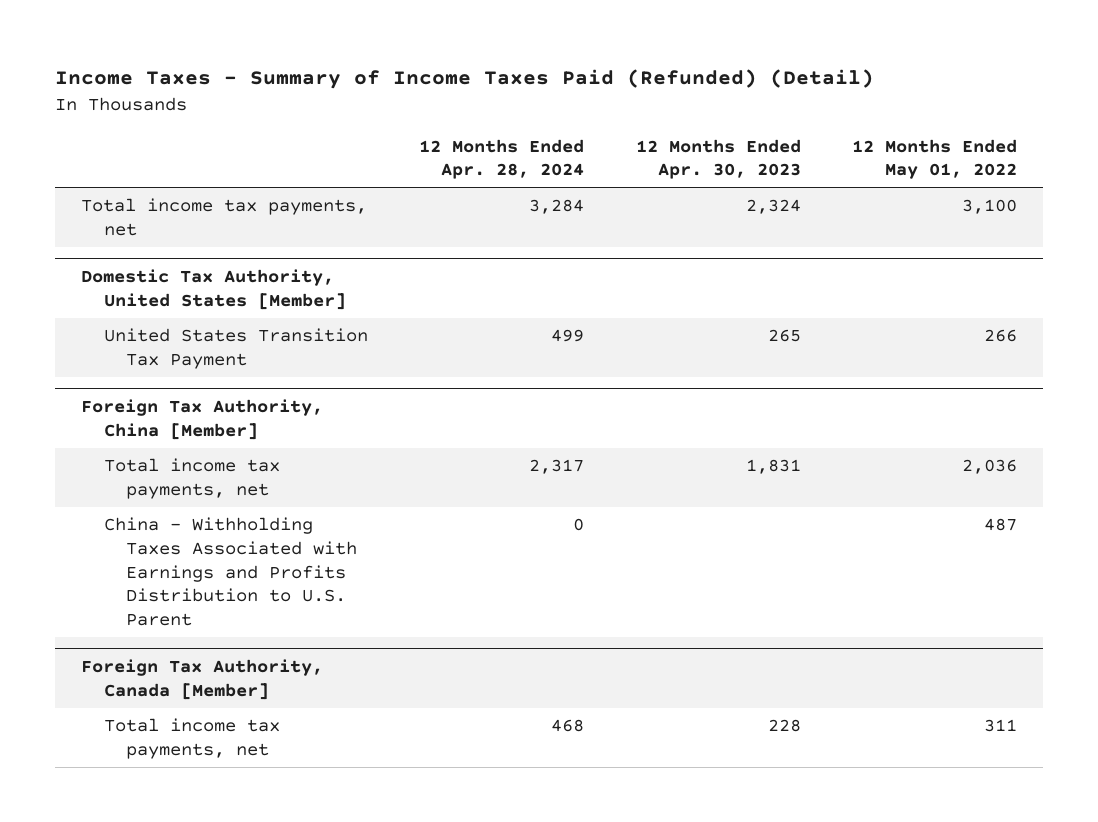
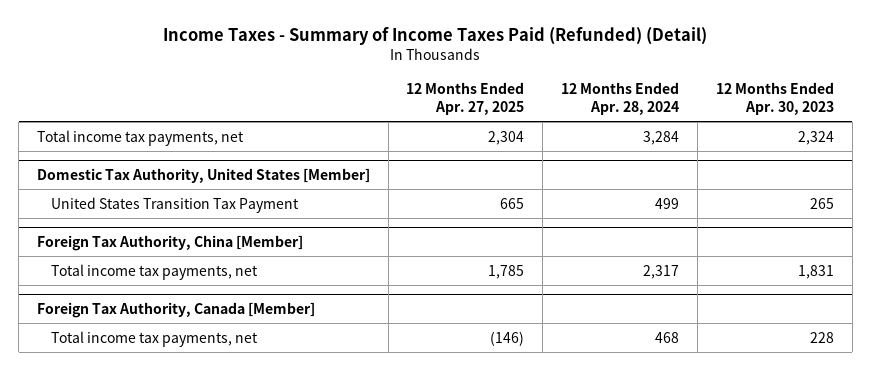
- | 12 Months Ended Apr. 28, 2024 | 12 Months Ended Apr. 30, 2023 | 12 Months Ended May 01, 2022
+ | 12 Months Ended Apr. 27, 2025 | 12 Months Ended Apr. 28, 2024 | 12 Months Ended Apr. 30, 2023
@ Foreign Tax Authority, China [Member]
- China - Withholding Taxes Associated with Earnings and Profits Distribution to U.S. Parent | 0 | | 487

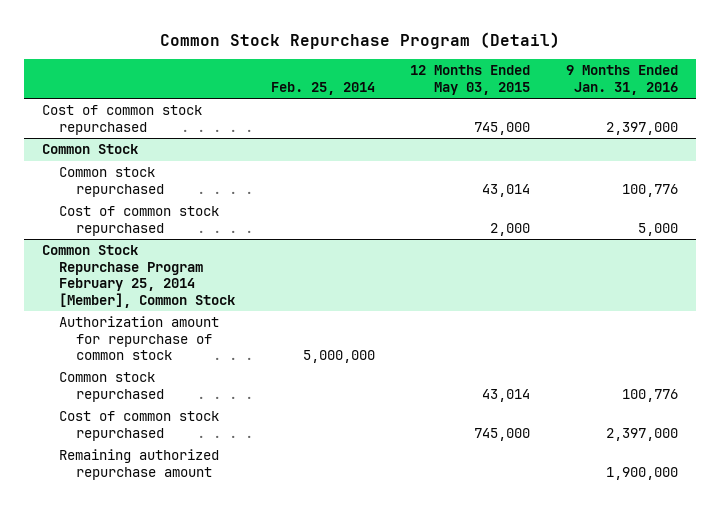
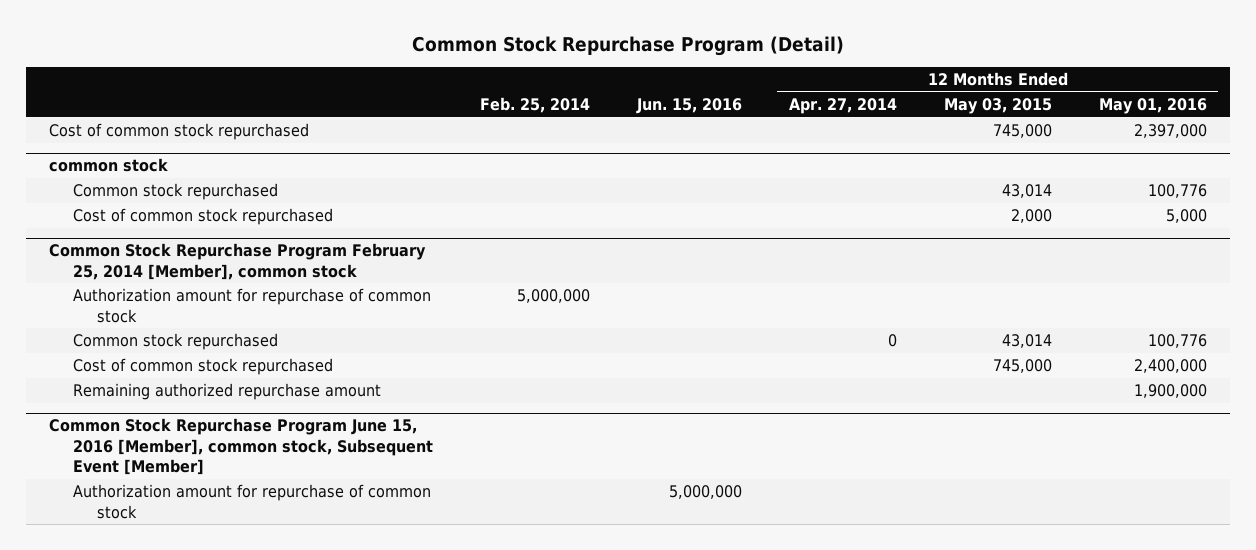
- | Feb. 25, 2014 | 12 Months Ended May 03, 2015 | 9 Months Ended Jan. 31, 2016
+ | Feb. 25, 2014 | Jun. 15, 2016 | 12 Months Ended Apr. 27, 2014 | 12 Months Ended May 03, 2015 | 12 Months Ended May 01, 2016
- Common Stock
+ common stock
- Common Stock Repurchase Program February 25, 2014 [Member], Common Stock
+ Common Stock Repurchase Program February 25, 2014 [Member], common stock
+ Common Stock Repurchase Program June 15, 2016 [Member], common stock, Subsequent Event [Member]
+ Authorization amount for repurchase of common stock | | 5,000,000 | | |

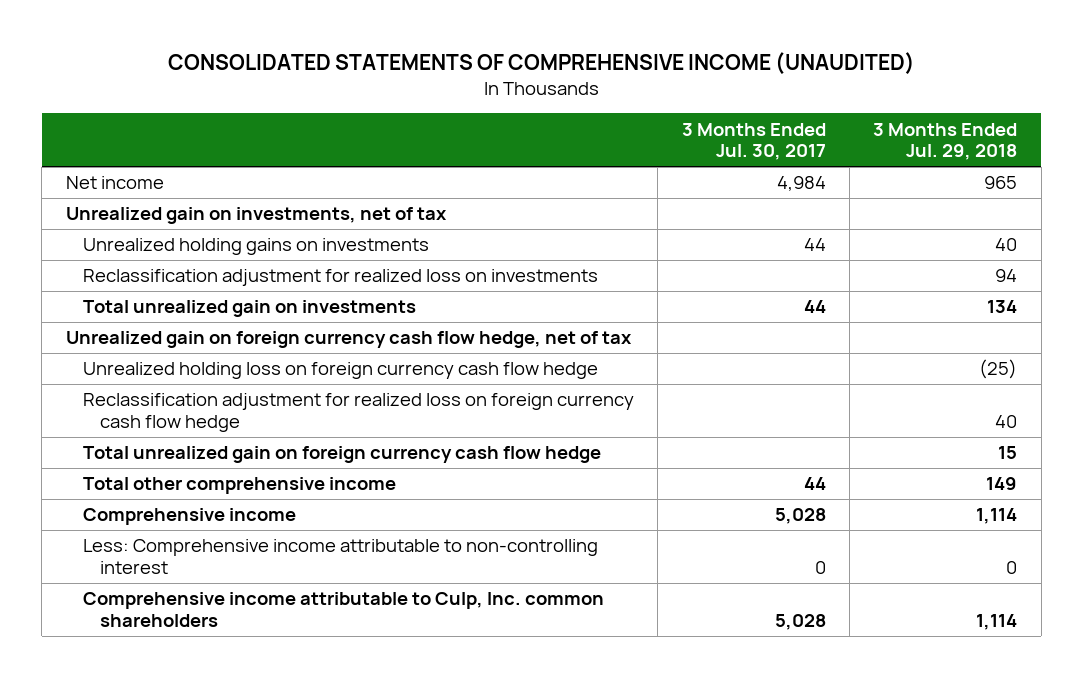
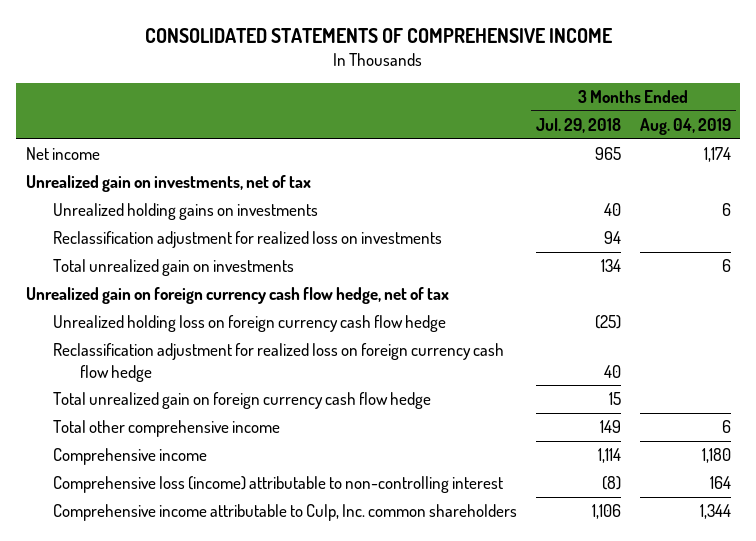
- CONSOLIDATED STATEMENTS OF COMPREHENSIVE INCOME (UNAUDITED)
+ CONSOLIDATED STATEMENTS OF COMPREHENSIVE INCOME
- | 3 Months Ended Jul. 30, 2017 | 3 Months Ended Jul. 29, 2018
+ | 3 Months Ended Jul. 29, 2018 | 3 Months Ended Aug. 04, 2019
- Less: Comprehensive income attributable to non-controlling interest | 0 | 0
- Comprehensive income attributable to Culp, Inc. common shareholders | 5,028 | 1,114
+ Comprehensive loss (income) attributable to non-controlling interest | (8) | 164
+ Comprehensive income attributable to Culp, Inc. common shareholders | 1,106 | 1,344

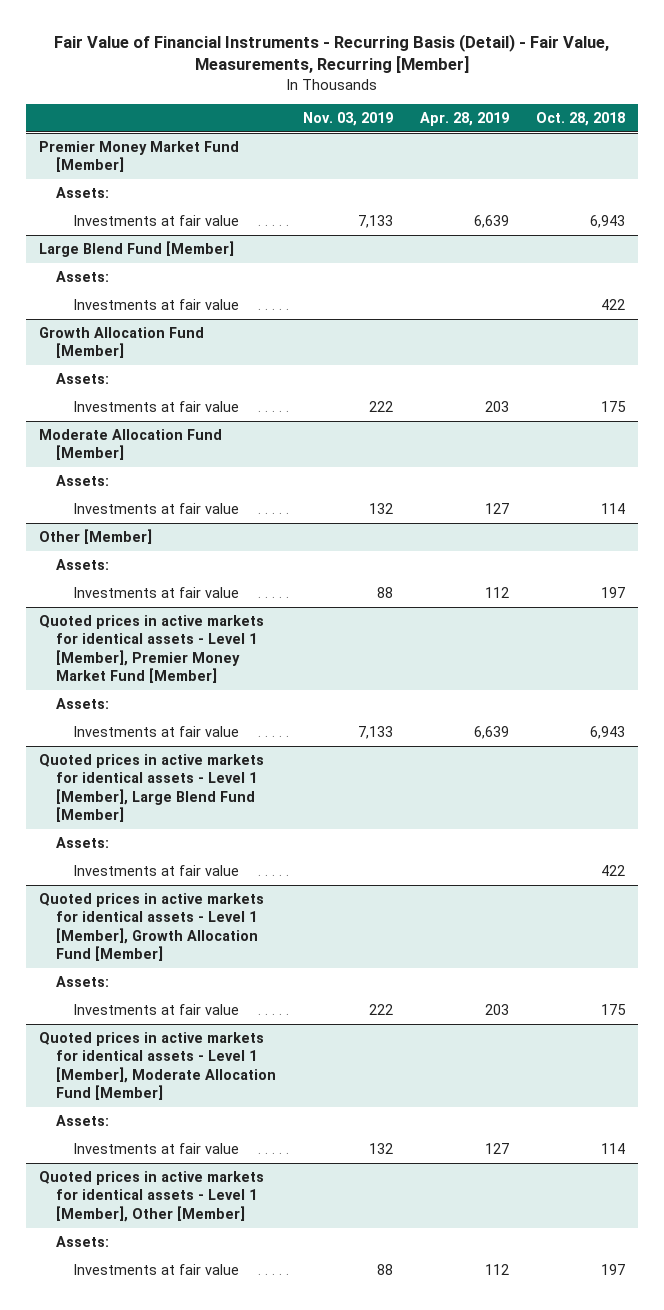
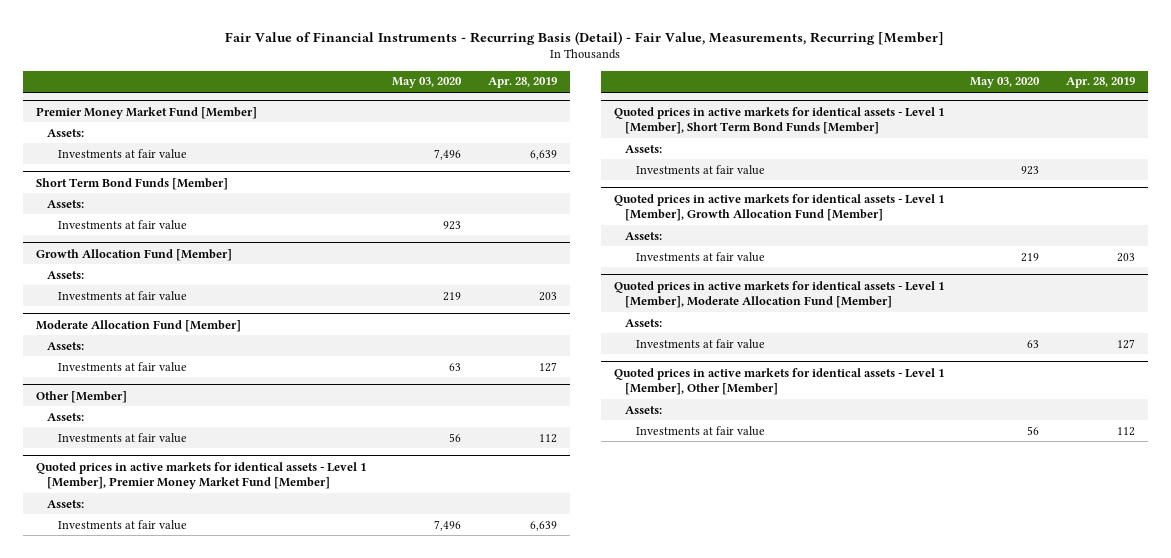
- | Nov. 03, 2019 | Apr. 28, 2019 | Oct. 28, 2018
+ | May 03, 2020 | Apr. 28, 2019
- Large Blend Fund [Member]
+ Short Term Bond Funds [Member]
- Quoted prices in active markets for identical assets - Level 1 [Member], Large Blend Fund [Member]
+ Quoted prices in active markets for identical assets - Level 1 [Member], Short Term Bond Funds [Member]

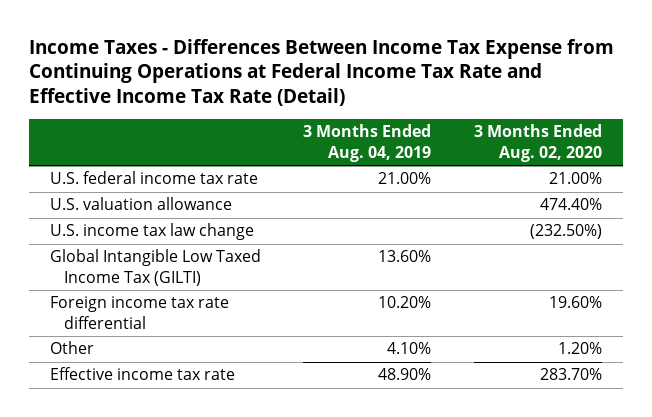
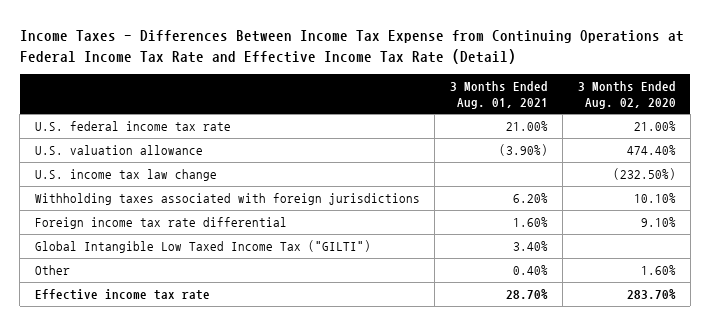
- | 3 Months Ended Aug. 04, 2019 | 3 Months Ended Aug. 02, 2020
+ | 3 Months Ended Aug. 01, 2021 | 3 Months Ended Aug. 02, 2020
- Global Intangible Low Taxed Income Tax (GILTI) | 13.60% |
- Foreign income tax rate differential | 10.20% | 19.60%
- Other | 4.10% | 1.20%
+ Withholding taxes associated with foreign jurisdictions | 6.20% | 10.10%
+ Foreign income tax rate differential | 1.60% | 9.10%
+ Global Intangible Low Taxed Income Tax ("GILTI") | 3.40% |
+ Other | 0.40% | 1.60%

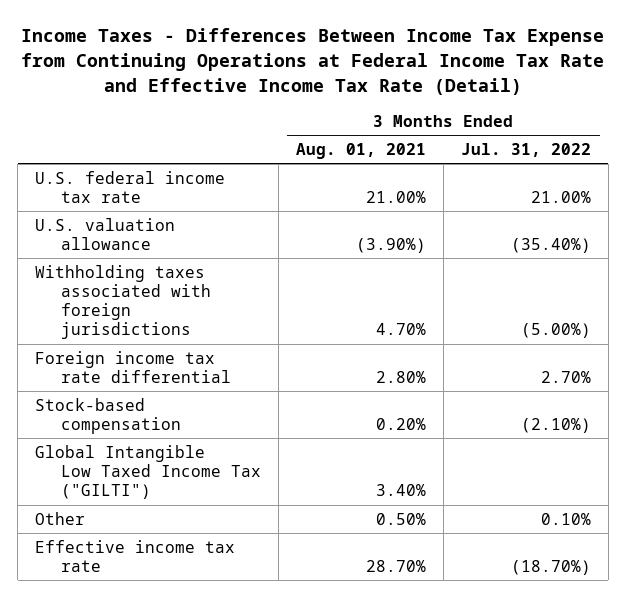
- | 3 Months Ended Aug. 01, 2021 | 3 Months Ended Aug. 02, 2020
+ | 3 Months Ended Aug. 01, 2021 | 3 Months Ended Jul. 31, 2022
- U.S. income tax law change | | (232.50%)
- Withholding taxes associated with foreign jurisdictions | 6.20% | 10.10%
- Foreign income tax rate differential | 1.60% | 9.10%
+ Withholding taxes associated with foreign jurisdictions | 4.70% | (5.00%)
+ Foreign income tax rate differential | 2.80% | 2.70%
+ Stock-based compensation | 0.20% | (2.10%)
- Other | 0.40% | 1.60%
+ Other | 0.50% | 0.10%

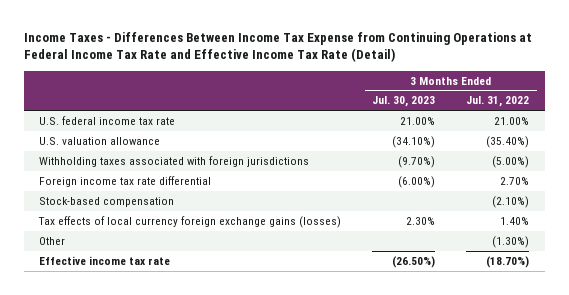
- | 3 Months Ended Aug. 01, 2021 | 3 Months Ended Jul. 31, 2022
+ | 3 Months Ended Jul. 30, 2023 | 3 Months Ended Jul. 31, 2022
- Global Intangible Low Taxed Income Tax ("GILTI") | 3.40% |
- Other | 0.50% | 0.10%
+ Tax effects of local currency foreign exchange gains (losses) | 2.30% | 1.40%
+ Other | | (1.30%)

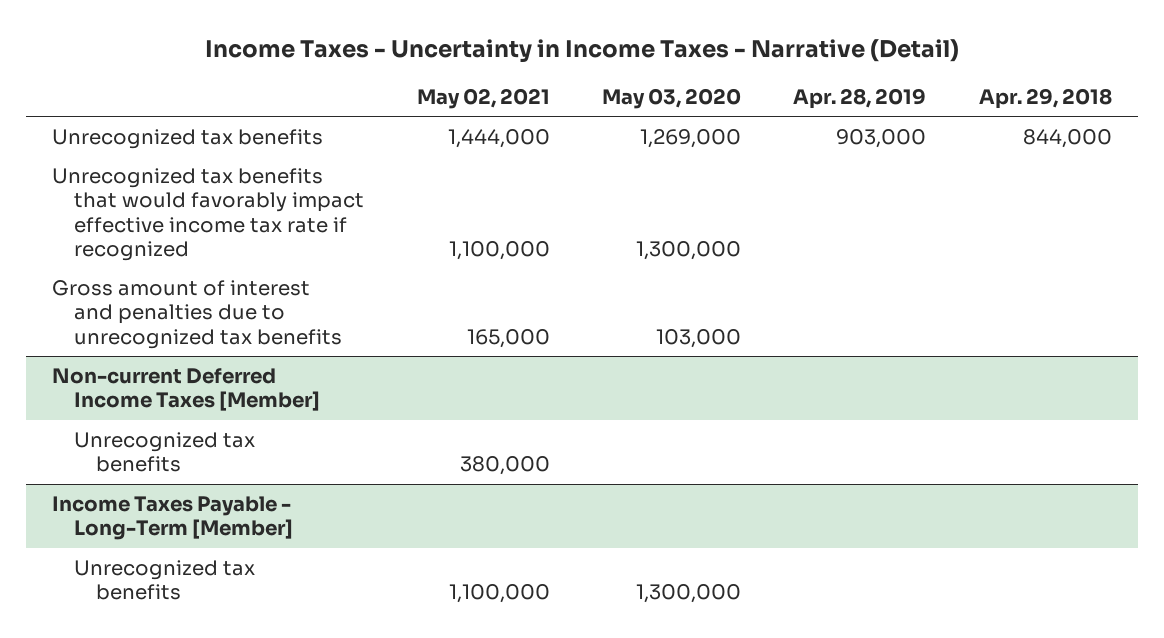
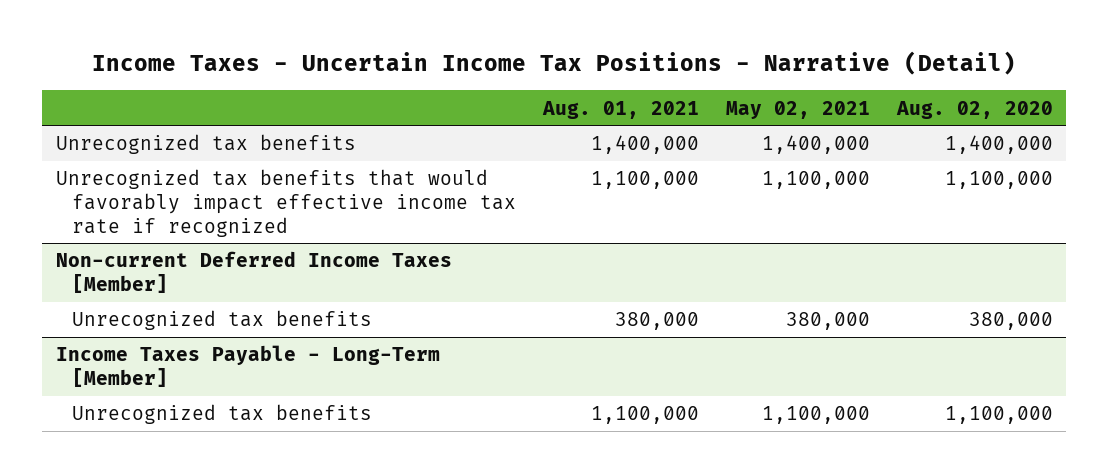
- Income Taxes - Uncertainty in Income Taxes - Narrative (Detail)
+ Income Taxes - Uncertain Income Tax Positions - Narrative (Detail)
- | May 02, 2021 | May 03, 2020 | Apr. 28, 2019 | Apr. 29, 2018
+ | Aug. 01, 2021 | May 02, 2021 | Aug. 02, 2020
- Unrecognized tax benefits | 1,444,000 | 1,269,000 | 903,000 | 844,000
+ Unrecognized tax benefits | 1,400,000 | 1,400,000 | 1,400,000
- Gross amount of interest and penalties due to unrecognized tax benefits | 165,000 | 103,000 | |

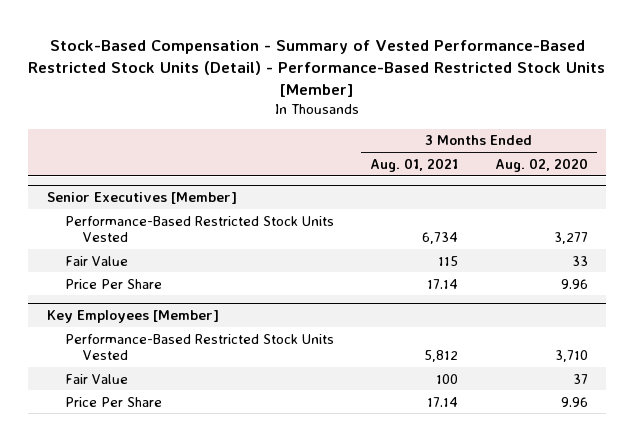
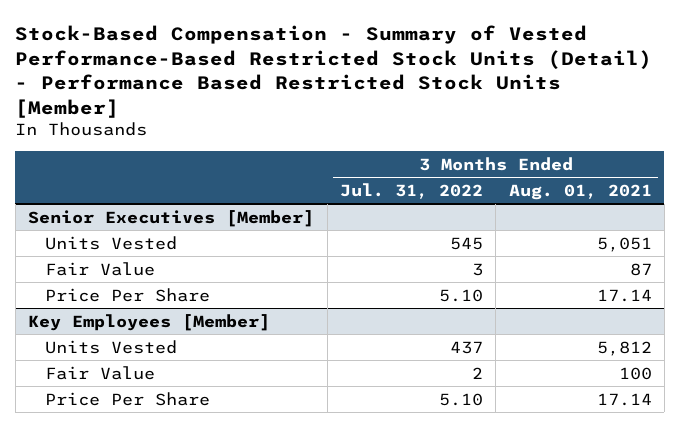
- Stock-Based Compensation - Summary of Vested Performance-Based Restricted Stock Units (Detail) - Performance-Based Restricted Stock Units [Member]
+ Stock-Based Compensation - Summary of Vested Performance-Based Restricted Stock Units (Detail) - Performance Based Restricted Stock Units [Member]
- | 3 Months Ended Aug. 01, 2021 | 3 Months Ended Aug. 02, 2020
+ | 3 Months Ended Jul. 31, 2022 | 3 Months Ended Aug. 01, 2021
@ Senior Executives [Member]
- Performance-Based Restricted Stock Units Vested | 6,734 | 3,277
- Fair Value | 115 | 33
+ Units Vested | 545 | 5,051
+ Fair Value | 3 | 87
@ Key Employees [Member]
- Performance-Based Restricted Stock Units Vested | 5,812 | 3,710
+ Units Vested | 437 | 5,812

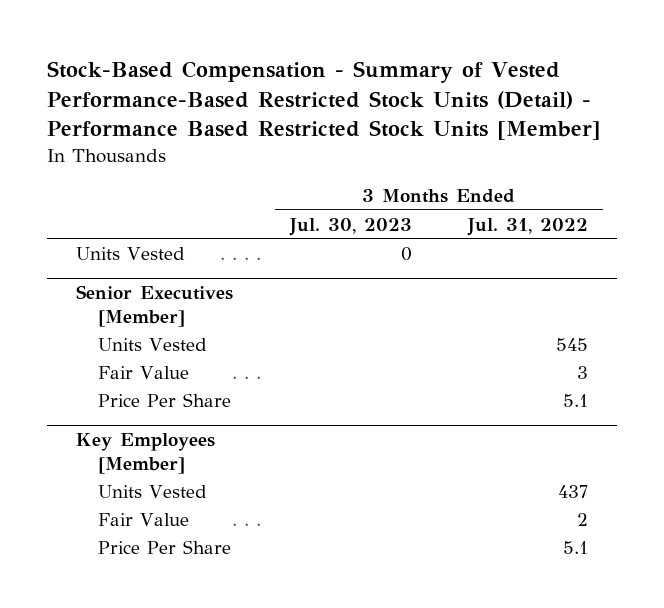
- | 3 Months Ended Jul. 31, 2022 | 3 Months Ended Aug. 01, 2021
+ | 3 Months Ended Jul. 30, 2023 | 3 Months Ended Jul. 31, 2022
+ Units Vested | 0 |
@ Senior Executives [Member]
- Price Per Share | 5.10 | 17.14
+ Price Per Share | | 5.1
@ Key Employees [Member]
- Price Per Share | 5.10 | 17.14
+ Price Per Share | | 5.1

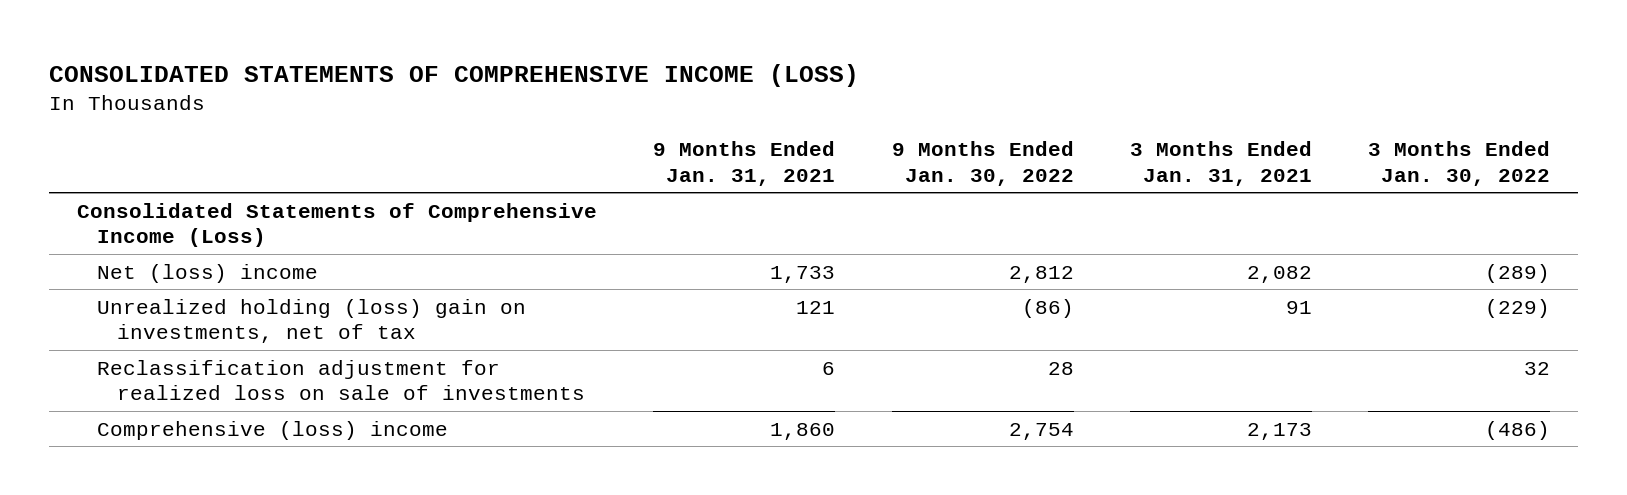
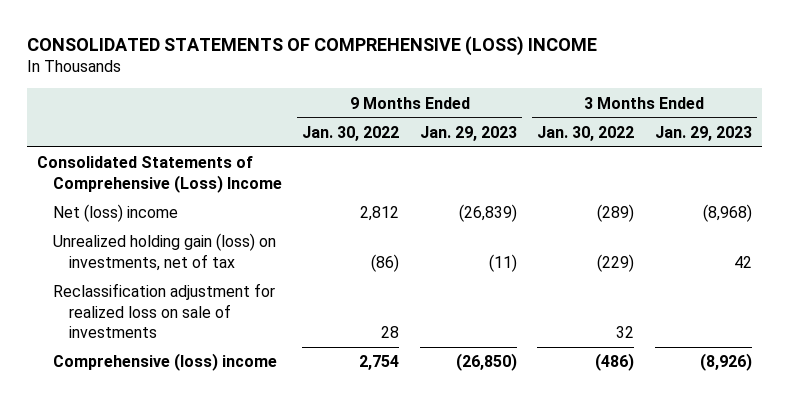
- CONSOLIDATED STATEMENTS OF COMPREHENSIVE INCOME (LOSS)
+ CONSOLIDATED STATEMENTS OF COMPREHENSIVE (LOSS) INCOME
- | 9 Months Ended Jan. 31, 2021 | 9 Months Ended Jan. 30, 2022 | 3 Months Ended Jan. 31, 2021 | 3 Months Ended Jan. 30, 2022
+ | 9 Months Ended Jan. 30, 2022 | 9 Months Ended Jan. 29, 2023 | 3 Months Ended Jan. 30, 2022 | 3 Months Ended Jan. 29, 2023
- Consolidated Statements of Comprehensive Income (Loss)
+ Consolidated Statements of Comprehensive (Loss) Income
- Unrealized holding (loss) gain on investments, net of tax | 121 | (86) | 91 | (229)
+ Unrealized holding gain (loss) on investments, net of tax | (86) | (11) | (229) | 42

